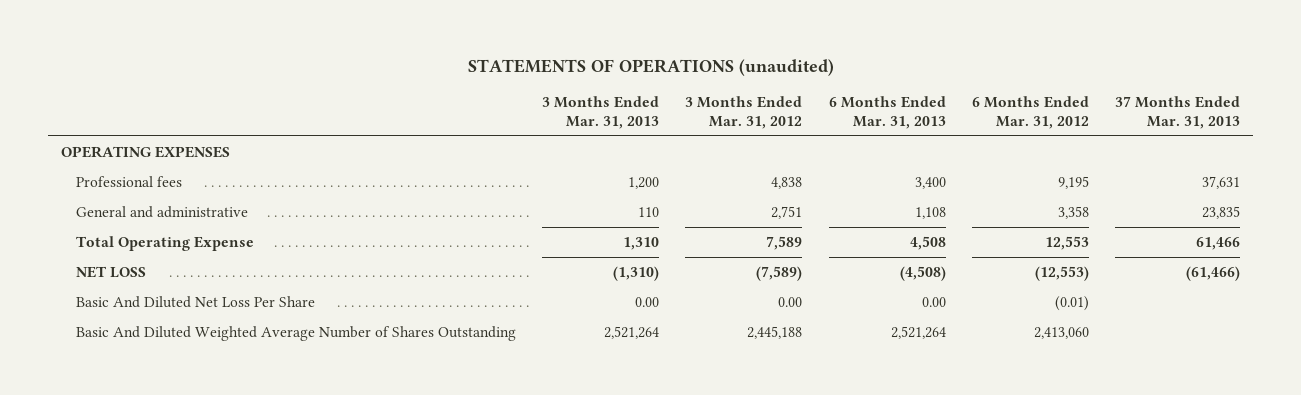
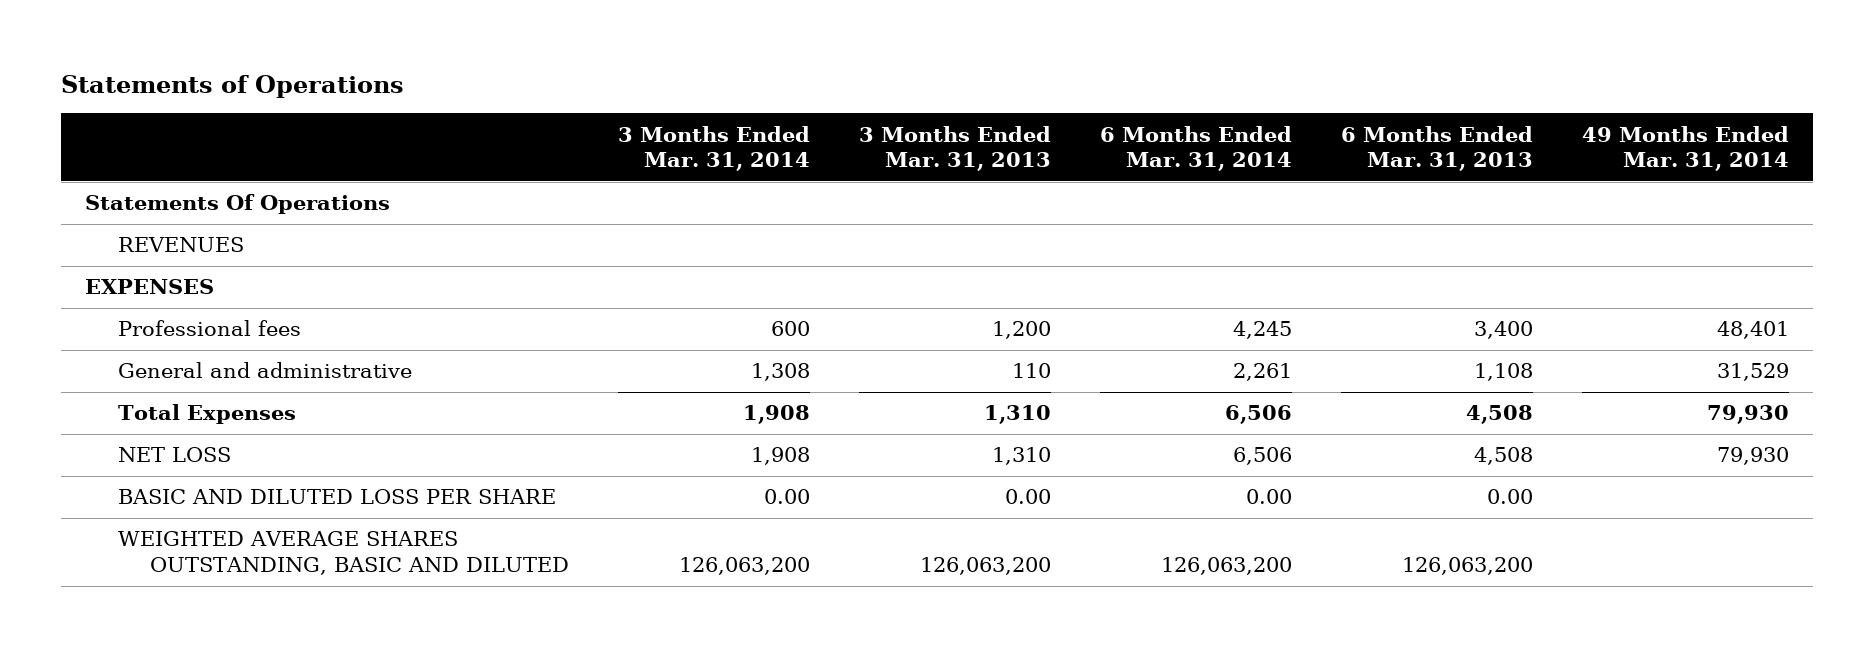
- STATEMENTS OF OPERATIONS (unaudited)
+ Statements of Operations
- | 3 Months Ended Mar. 31, 2013 | 3 Months Ended Mar. 31, 2012 | 6 Months Ended Mar. 31, 2013 | 6 Months Ended Mar. 31, 2012 | 37 Months Ended Mar. 31, 2013
+ | 3 Months Ended Mar. 31, 2014 | 3 Months Ended Mar. 31, 2013 | 6 Months Ended Mar. 31, 2014 | 6 Months Ended Mar. 31, 2013 | 49 Months Ended Mar. 31, 2014
- OPERATING EXPENSES
+ Statements Of Operations
+ REVENUES
+ EXPENSES
- Total Operating Expense | 1,310 | 7,589 | 4,508 | 12,553 | 61,466
- NET LOSS | (1,310) | (7,589) | (4,508) | (12,553) | (61,466)
- Basic And Diluted Net Loss Per Share | 0.00 | 0.00 | 0.00 | (0.01) |
- Basic And Diluted Weighted Average Number of Shares Outstanding | 2,521,264 | 2,445,188 | 2,521,264 | 2,413,060 |
+ Total Expenses | 1,908 | 1,310 | 6,506 | 4,508 | 79,930
+ NET LOSS | 1,908 | 1,310 | 6,506 | 4,508 | 79,930
+ BASIC AND DILUTED LOSS PER SHARE | 0.00 | 0.00 | 0.00 | 0.00 |
+ WEIGHTED AVERAGE SHARES OUTSTANDING, BASIC AND DILUTED | 126,063,200 | 126,063,200 | 126,063,200 | 126,063,200 |

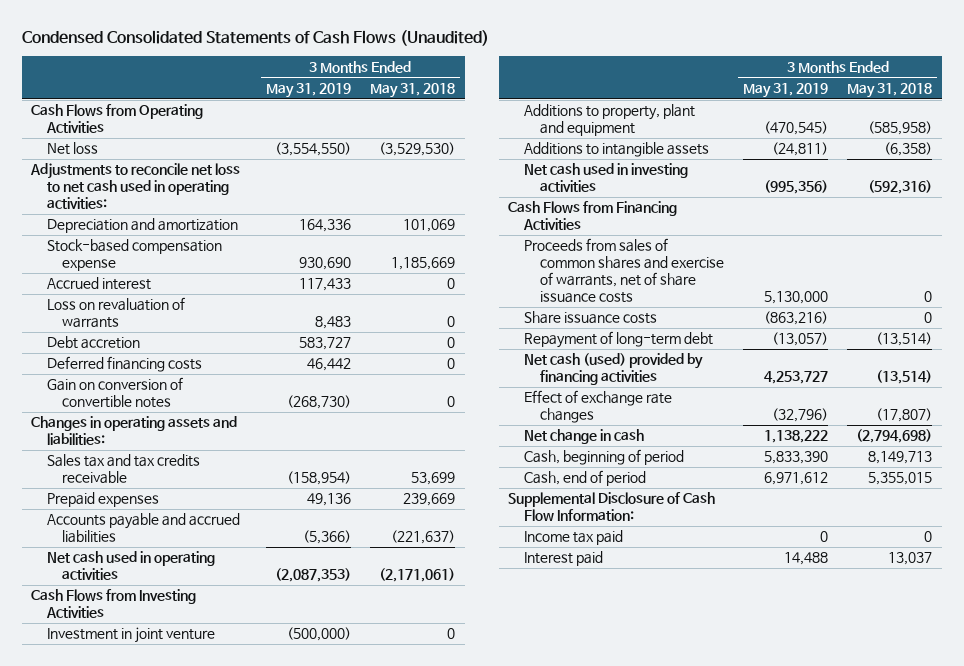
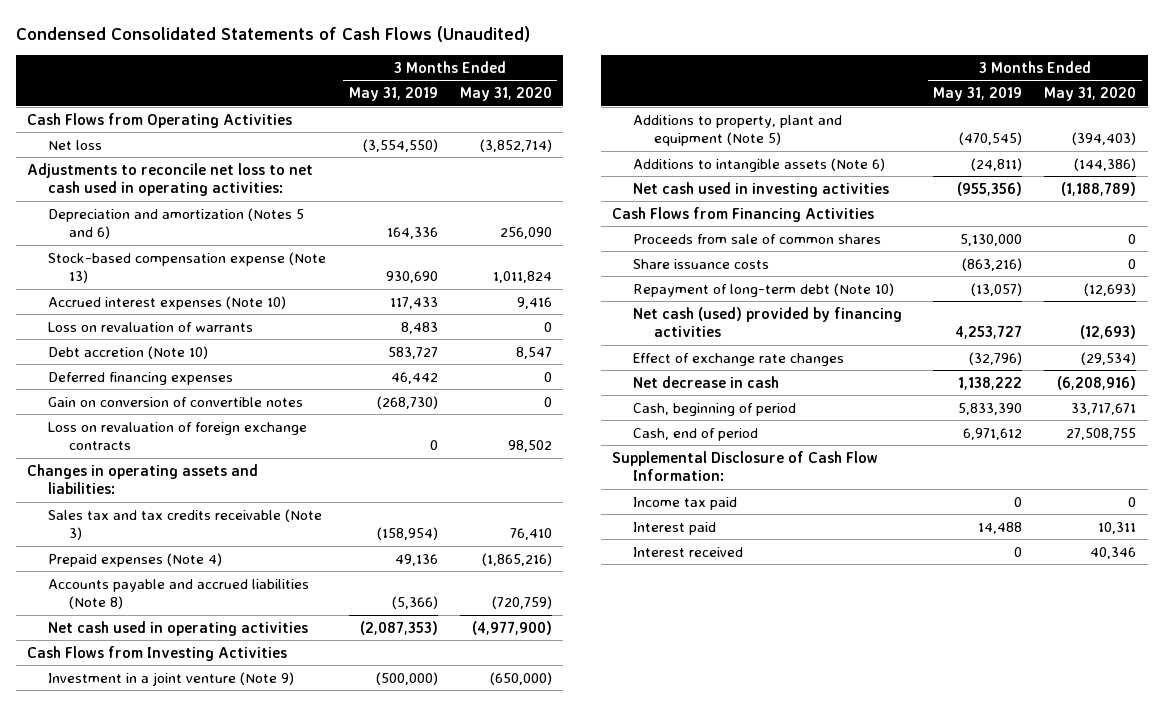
- | 3 Months Ended May 31, 2019 | 3 Months Ended May 31, 2018
+ | 3 Months Ended May 31, 2019 | 3 Months Ended May 31, 2020
- Depreciation and amortization | 164,336 | 101,069
- Stock-based compensation expense | 930,690 | 1,185,669
- Accrued interest | 117,433 | 0
+ Depreciation and amortization (Notes 5 and 6) | 164,336 | 256,090
+ Stock-based compensation expense (Note 13) | 930,690 | 1,011,824
+ Accrued interest expenses (Note 10) | 117,433 | 9,416
- Debt accretion | 583,727 | 0
- Deferred financing costs | 46,442 | 0
+ Debt accretion (Note 10) | 583,727 | 8,547
+ Deferred financing expenses | 46,442 | 0
+ Loss on revaluation of foreign exchange contracts | 0 | 98,502
- Sales tax and tax credits receivable | (158,954) | 53,699
- Prepaid expenses | 49,136 | 239,669
- Accounts payable and accrued liabilities | (5,366) | (221,637)
+ Sales tax and tax credits receivable (Note 3) | (158,954) | 76,410
+ Prepaid expenses (Note 4) | 49,136 | (1,865,216)
+ Accounts payable and accrued liabilities (Note 8) | (5,366) | (720,759)
- Investment in joint venture | (500,000) | 0
- Additions to property, plant and equipment | (470,545) | (585,958)
- Additions to intangible assets | (24,811) | (6,358)
- Net cash used in investing activities | (995,356) | (592,316)
+ Investment in a joint venture (Note 9) | (500,000) | (650,000)
+ Additions to property, plant and equipment (Note 5) | (470,545) | (394,403)
+ Additions to intangible assets (Note 6) | (24,811) | (144,386)
+ Net cash used in investing activities | (955,356) | (1,188,789)
- Proceeds from sales of common shares and exercise of warrants, net of share issuance costs | 5,130,000 | 0
+ Proceeds from sale of common shares | 5,130,000 | 0
- Repayment of long-term debt | (13,057) | (13,514)
+ Repayment of long-term debt (Note 10) | (13,057) | (12,693)
- Net change in cash | 1,138,222 | (2,794,698)
+ Net decrease in cash | 1,138,222 | (6,208,916)
+ Interest received | 0 | 40,346

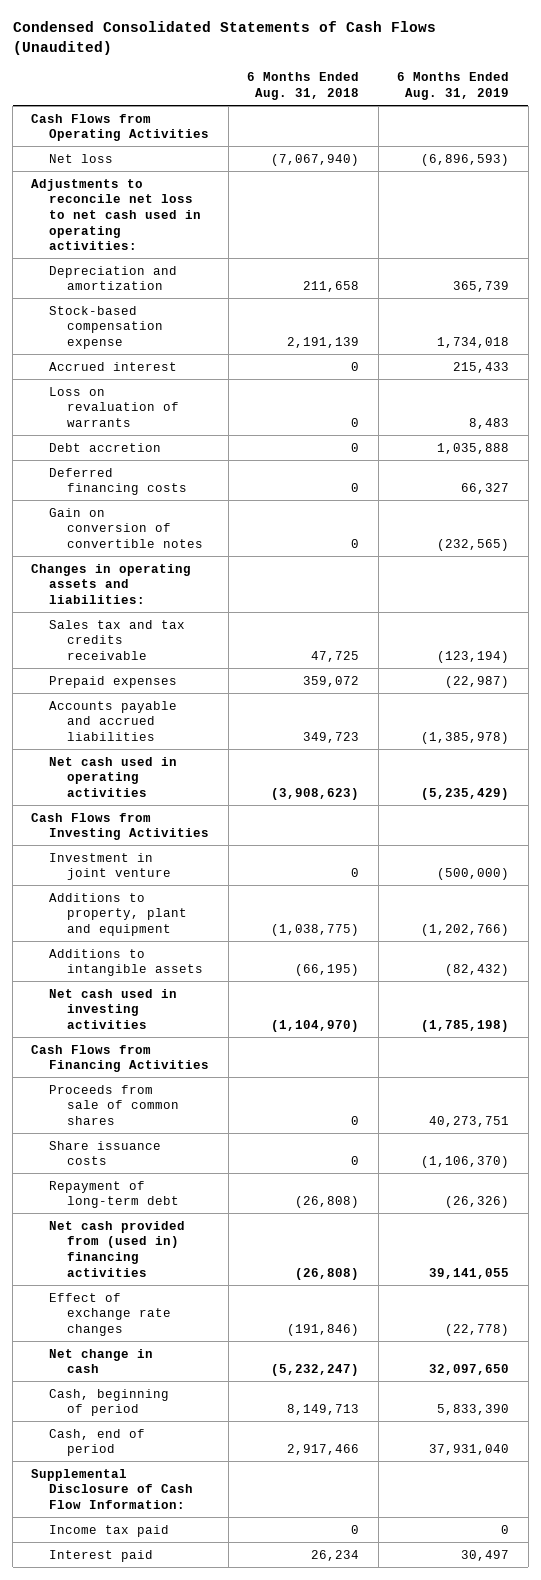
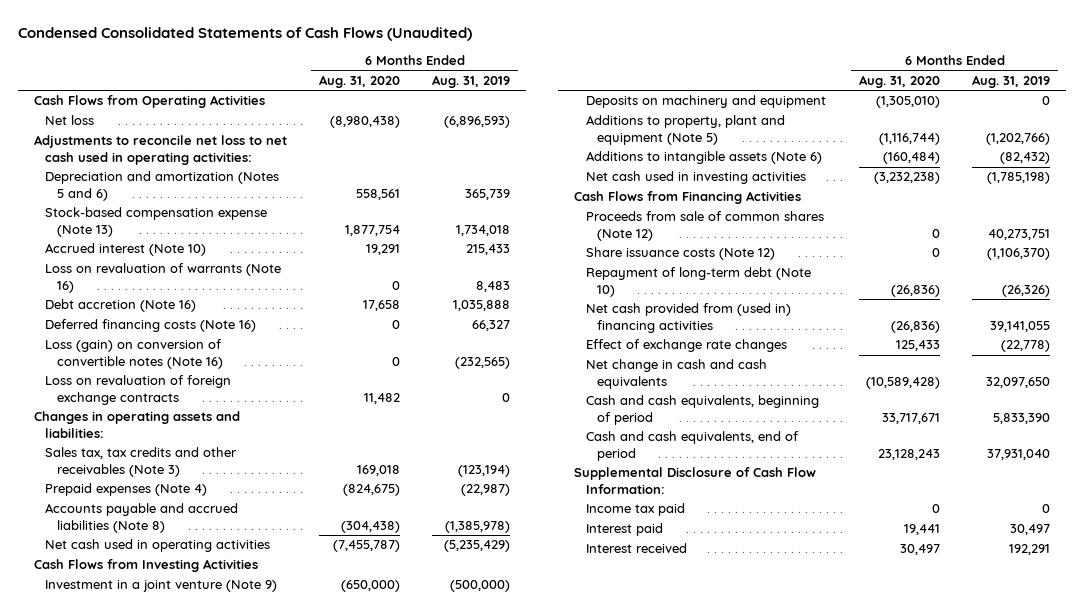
- | 6 Months Ended Aug. 31, 2018 | 6 Months Ended Aug. 31, 2019
+ | 6 Months Ended Aug. 31, 2020 | 6 Months Ended Aug. 31, 2019
- Depreciation and amortization | 211,658 | 365,739
- Stock-based compensation expense | 2,191,139 | 1,734,018
- Accrued interest | 0 | 215,433
- Loss on revaluation of warrants | 0 | 8,483
- Debt accretion | 0 | 1,035,888
- Deferred financing costs | 0 | 66,327
- Gain on conversion of convertible notes | 0 | (232,565)
+ Depreciation and amortization (Notes 5 and 6) | 558,561 | 365,739
+ Stock-based compensation expense (Note 13) | 1,877,754 | 1,734,018
+ Accrued interest (Note 10) | 19,291 | 215,433
+ Loss on revaluation of warrants (Note 16) | 0 | 8,483
+ Debt accretion (Note 16) | 17,658 | 1,035,888
+ Deferred financing costs (Note 16) | 0 | 66,327
+ Loss (gain) on conversion of convertible notes (Note 16) | 0 | (232,565)
+ Loss on revaluation of foreign exchange contracts | 11,482 | 0
- Sales tax and tax credits receivable | 47,725 | (123,194)
- Prepaid expenses | 359,072 | (22,987)
- Accounts payable and accrued liabilities | 349,723 | (1,385,978)
+ Sales tax, tax credits and other receivables (Note 3) | 169,018 | (123,194)
+ Prepaid expenses (Note 4) | (824,675) | (22,987)
+ Accounts payable and accrued liabilities (Note 8) | (304,438) | (1,385,978)
- Investment in joint venture | 0 | (500,000)
- Additions to property, plant and equipment | (1,038,775) | (1,202,766)
- Additions to intangible assets | (66,195) | (82,432)
+ Investment in a joint venture (Note 9) | (650,000) | (500,000)
+ Deposits on machinery and equipment | (1,305,010) | 0
+ Additions to property, plant and equipment (Note 5) | (1,116,744) | (1,202,766)
+ Additions to intangible assets (Note 6) | (160,484) | (82,432)
- Proceeds from sale of common shares | 0 | 40,273,751
- Share issuance costs | 0 | (1,106,370)
- Repayment of long-term debt | (26,808) | (26,326)
+ Proceeds from sale of common shares (Note 12) | 0 | 40,273,751
+ Share issuance costs (Note 12) | 0 | (1,106,370)
+ Repayment of long-term debt (Note 10) | (26,836) | (26,326)
- Net change in cash | (5,232,247) | 32,097,650
- Cash, beginning of period | 8,149,713 | 5,833,390
- Cash, end of period | 2,917,466 | 37,931,040
+ Net change in cash and cash equivalents | (10,589,428) | 32,097,650
+ Cash and cash equivalents, beginning of period | 33,717,671 | 5,833,390
+ Cash and cash equivalents, end of period | 23,128,243 | 37,931,040
+ Interest received | 30,497 | 192,291

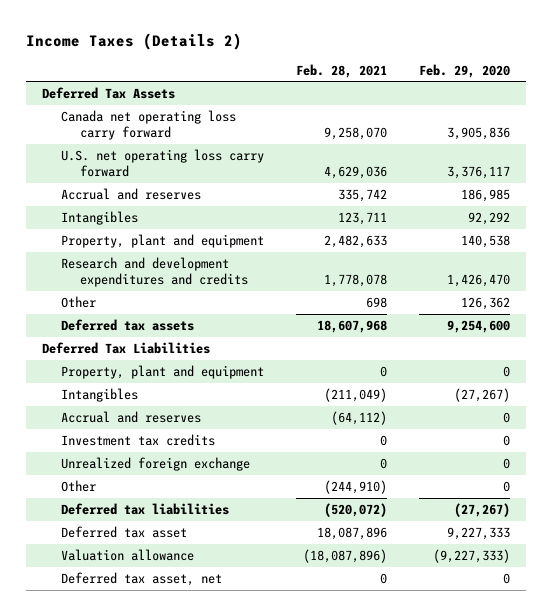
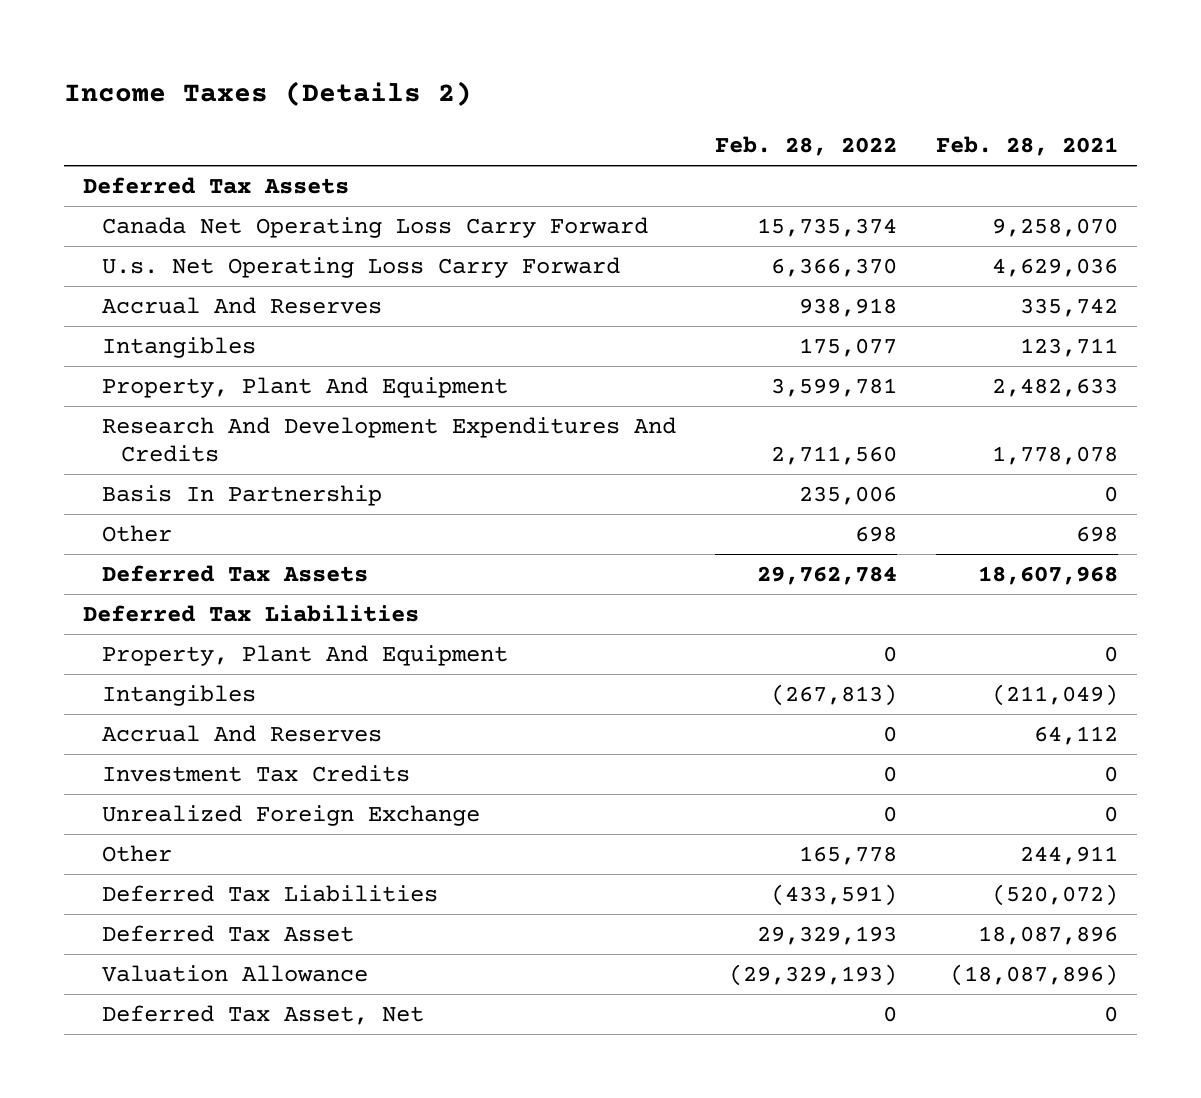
- | Feb. 28, 2021 | Feb. 29, 2020
+ | Feb. 28, 2022 | Feb. 28, 2021
- Canada net operating loss carry forward | 9,258,070 | 3,905,836
- U.S. net operating loss carry forward | 4,629,036 | 3,376,117
- Accrual and reserves | 335,742 | 186,985
+ Canada Net Operating Loss Carry Forward | 15,735,374 | 9,258,070
+ U.s. Net Operating Loss Carry Forward | 6,366,370 | 4,629,036
+ Accrual And Reserves | 938,918 | 335,742
- Property, plant and equipment | 2,482,633 | 140,538
- Research and development expenditures and credits | 1,778,078 | 1,426,470
+ Property, Plant And Equipment | 3,599,781 | 2,482,633
+ Research And Development Expenditures And Credits | 2,711,560 | 1,778,078
+ Basis In Partnership | 235,006 | 0
- Deferred tax assets | 18,607,968 | 9,254,600
+ Deferred Tax Assets | 29,762,784 | 18,607,968
- Property, plant and equipment | 0 | 0
+ Property, Plant And Equipment | 0 | 0
- Accrual and reserves | (64,112) | 0
- Investment tax credits | 0 | 0
- Unrealized foreign exchange | 0 | 0
- Other | (244,910) | 0
- Deferred tax liabilities | (520,072) | (27,267)
- Deferred tax asset | 18,087,896 | 9,227,333
- Valuation allowance | (18,087,896) | (9,227,333)
- Deferred tax asset, net | 0 | 0
+ Accrual And Reserves | 0 | 64,112
+ Investment Tax Credits | 0 | 0
+ Unrealized Foreign Exchange | 0 | 0
+ Other | 165,778 | 244,911
+ Deferred Tax Liabilities | (433,591) | (520,072)
+ Deferred Tax Asset | 29,329,193 | 18,087,896
+ Valuation Allowance | (29,329,193) | (18,087,896)
+ Deferred Tax Asset, Net | 0 | 0

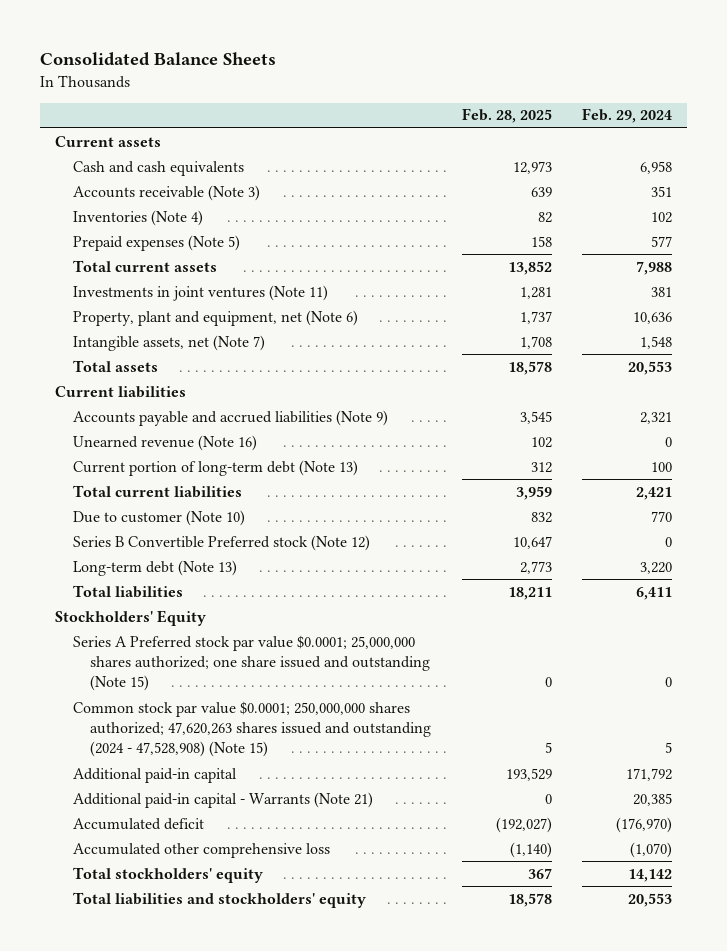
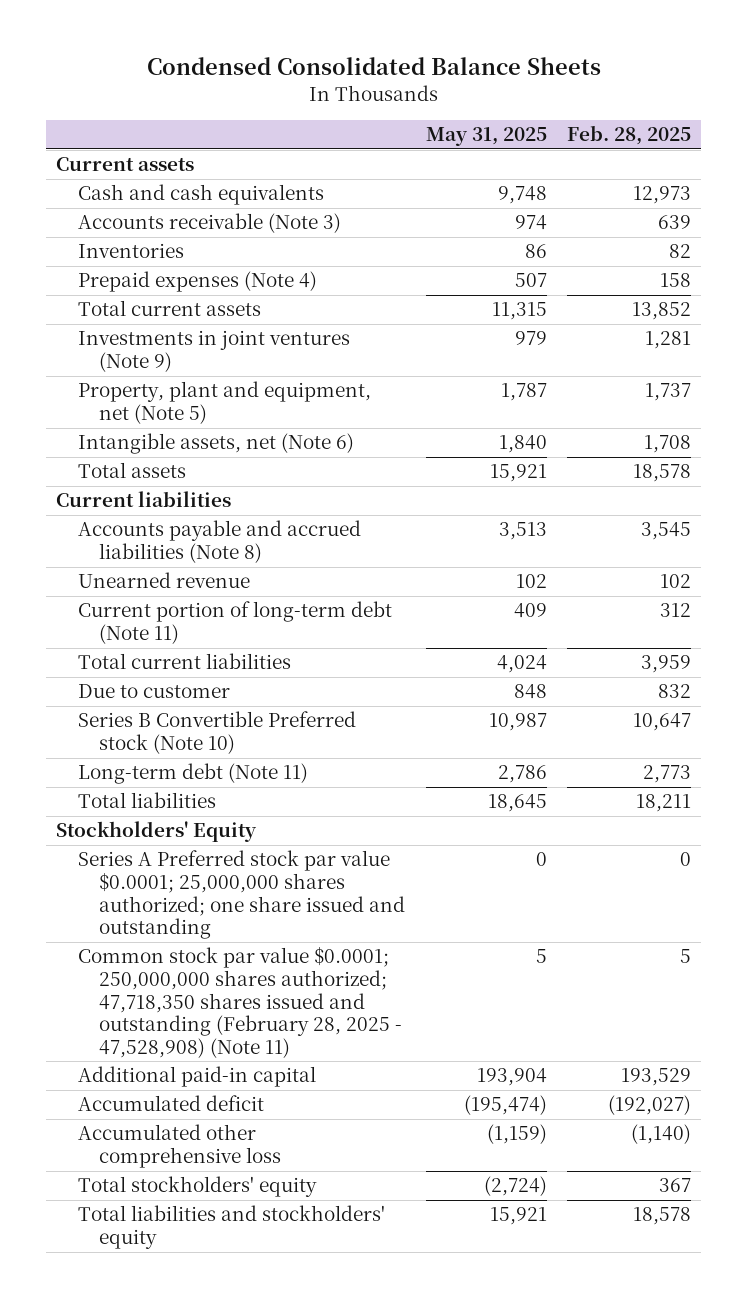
- Consolidated Balance Sheets
+ Condensed Consolidated Balance Sheets
- | Feb. 28, 2025 | Feb. 29, 2024
+ | May 31, 2025 | Feb. 28, 2025
- Inventories (Note 4) | 82 | 102
- Prepaid expenses (Note 5) | 158 | 577
+ Inventories | 86 | 82
+ Prepaid expenses (Note 4) | 507 | 158
- Investments in joint ventures (Note 11) | 1,281 | 381
- Property, plant and equipment, net (Note 6) | 1,737 | 10,636
- Intangible assets, net (Note 7) | 1,708 | 1,548
+ Investments in joint ventures (Note 9) | 979 | 1,281
+ Property, plant and equipment, net (Note 5) | 1,787 | 1,737
+ Intangible assets, net (Note 6) | 1,840 | 1,708
- Accounts payable and accrued liabilities (Note 9) | 3,545 | 2,321
- Unearned revenue (Note 16) | 102 | 0
- Current portion of long-term debt (Note 13) | 312 | 100
+ Accounts payable and accrued liabilities (Note 8) | 3,513 | 3,545
+ Unearned revenue | 102 | 102
+ Current portion of long-term debt (Note 11) | 409 | 312
- Due to customer (Note 10) | 832 | 770
- Series B Convertible Preferred stock (Note 12) | 10,647 | 0
- Long-term debt (Note 13) | 2,773 | 3,220
+ Due to customer | 848 | 832
+ Series B Convertible Preferred stock (Note 10) | 10,987 | 10,647
+ Long-term debt (Note 11) | 2,786 | 2,773
- Series A Preferred stock par value $0.0001; 25,000,000 shares authorized; one share issued and outstanding (Note 15) | 0 | 0
- Common stock par value $0.0001; 250,000,000 shares authorized; 47,620,263 shares issued and outstanding (2024 - 47,528,908) (Note 15) | 5 | 5
+ Series A Preferred stock par value $0.0001; 25,000,000 shares authorized; one share issued and outstanding | 0 | 0
+ Common stock par value $0.0001; 250,000,000 shares authorized; 47,718,350 shares issued and outstanding (February 28, 2025 - 47,528,908) (Note 11) | 5 | 5
- Additional paid-in capital - Warrants (Note 21) | 0 | 20,385

